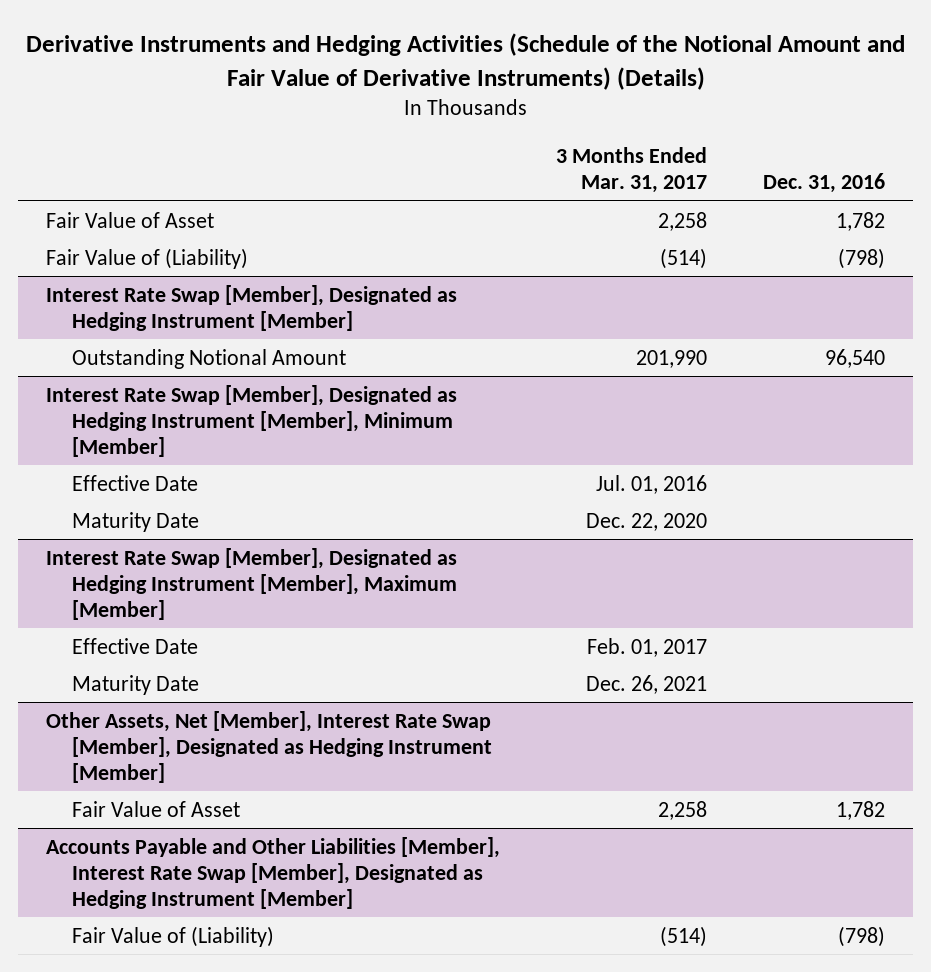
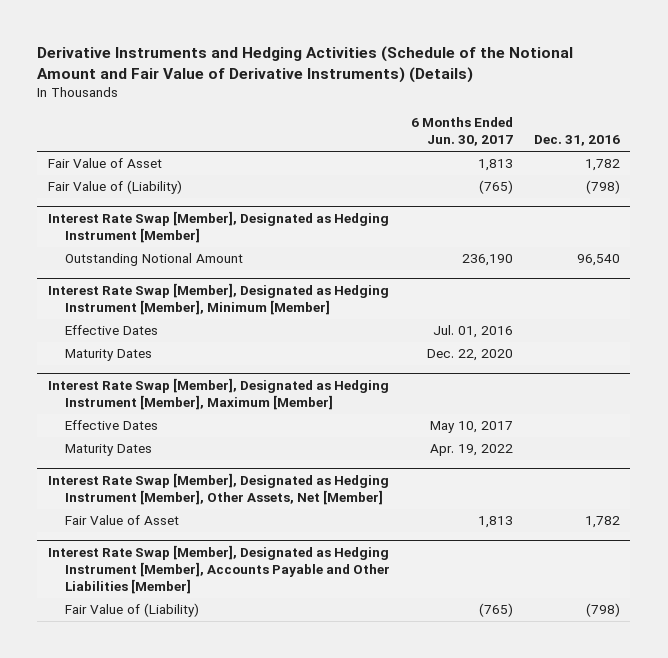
- | 3 Months Ended Mar. 31, 2017 | Dec. 31, 2016
+ | 6 Months Ended Jun. 30, 2017 | Dec. 31, 2016
@ Interest Rate Swap [Member], Designated as Hedging Instrument [Member], Minimum [Member]
- Effective Date | Jul. 01, 2016 |
- Maturity Date | Dec. 22, 2020 |
+ Effective Dates | Jul. 01, 2016 |
+ Maturity Dates | Dec. 22, 2020 |
@ Interest Rate Swap [Member], Designated as Hedging Instrument [Member], Maximum [Member]
- Effective Date | Feb. 01, 2017 |
- Maturity Date | Dec. 26, 2021 |
- Other Assets, Net [Member], Interest Rate Swap [Member], Designated as Hedging Instrument [Member]
@ Interest Rate Swap [Member], Designated as Hedging Instrument [Member], Maximum [Member]
+ Effective Dates | May 10, 2017 |
+ Maturity Dates | Apr. 19, 2022 |
+ Interest Rate Swap [Member], Designated as Hedging Instrument [Member], Other Assets, Net [Member]
- Accounts Payable and Other Liabilities [Member], Interest Rate Swap [Member], Designated as Hedging Instrument [Member]
+ Interest Rate Swap [Member], Designated as Hedging Instrument [Member], Accounts Payable and Other Liabilities [Member]

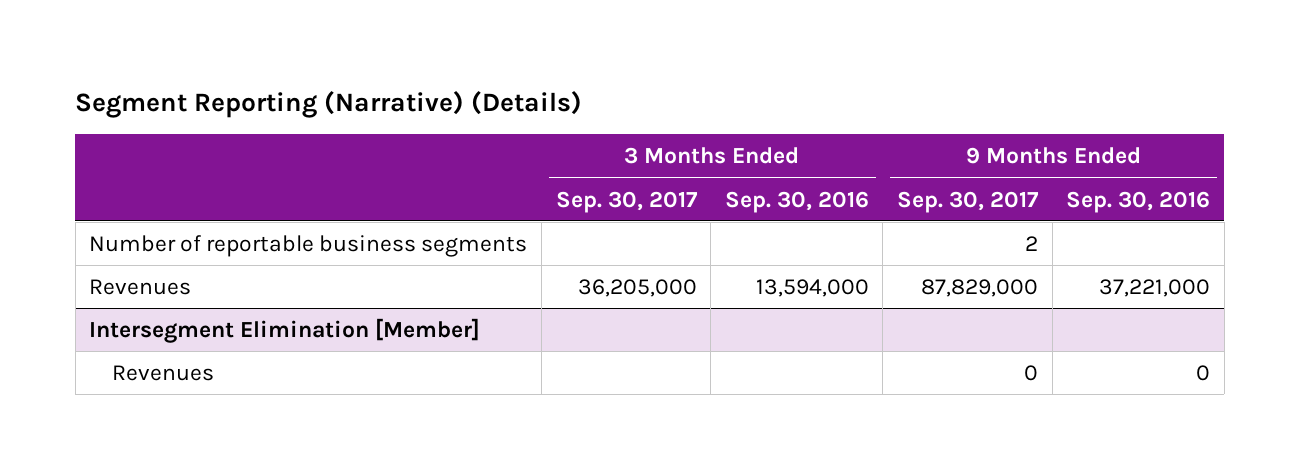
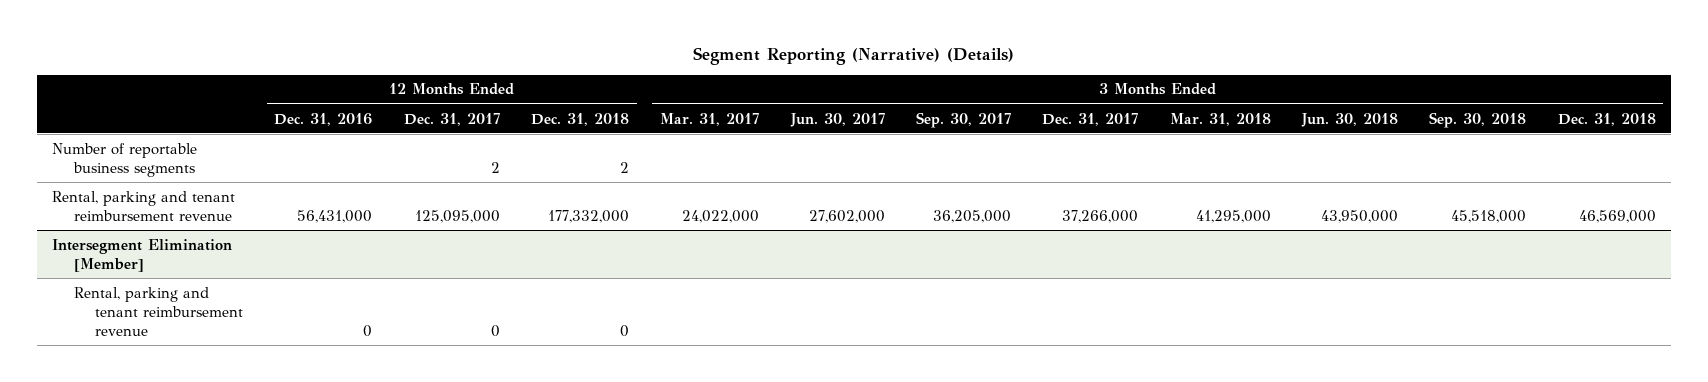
- | 3 Months Ended Sep. 30, 2017 | 3 Months Ended Sep. 30, 2016 | 9 Months Ended Sep. 30, 2017 | 9 Months Ended Sep. 30, 2016
+ | 12 Months Ended Dec. 31, 2016 | 12 Months Ended Dec. 31, 2017 | 12 Months Ended Dec. 31, 2018 | 3 Months Ended Mar. 31, 2017 | 3 Months Ended Jun. 30, 2017 | 3 Months Ended Sep. 30, 2017 | 3 Months Ended Dec. 31, 2017 | 3 Months Ended Mar. 31, 2018 | 3 Months Ended Jun. 30, 2018 | 3 Months Ended Sep. 30, 2018 | 3 Months Ended Dec. 31, 2018
- Revenues | 36,205,000 | 13,594,000 | 87,829,000 | 37,221,000
+ Rental, parking and tenant reimbursement revenue | 56,431,000 | 125,095,000 | 177,332,000 | 24,022,000 | 27,602,000 | 36,205,000 | 37,266,000 | 41,295,000 | 43,950,000 | 45,518,000 | 46,569,000
@ Intersegment Elimination [Member]
- Revenues | | | 0 | 0
+ Rental, parking and tenant reimbursement revenue | 0 | 0 | 0 | | | | | | | |

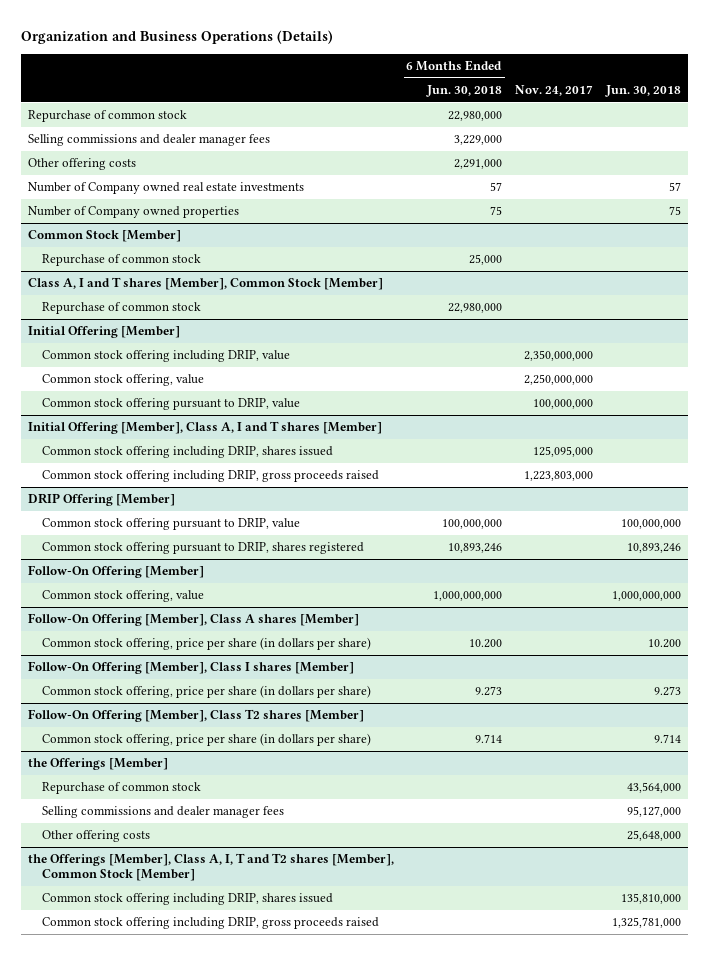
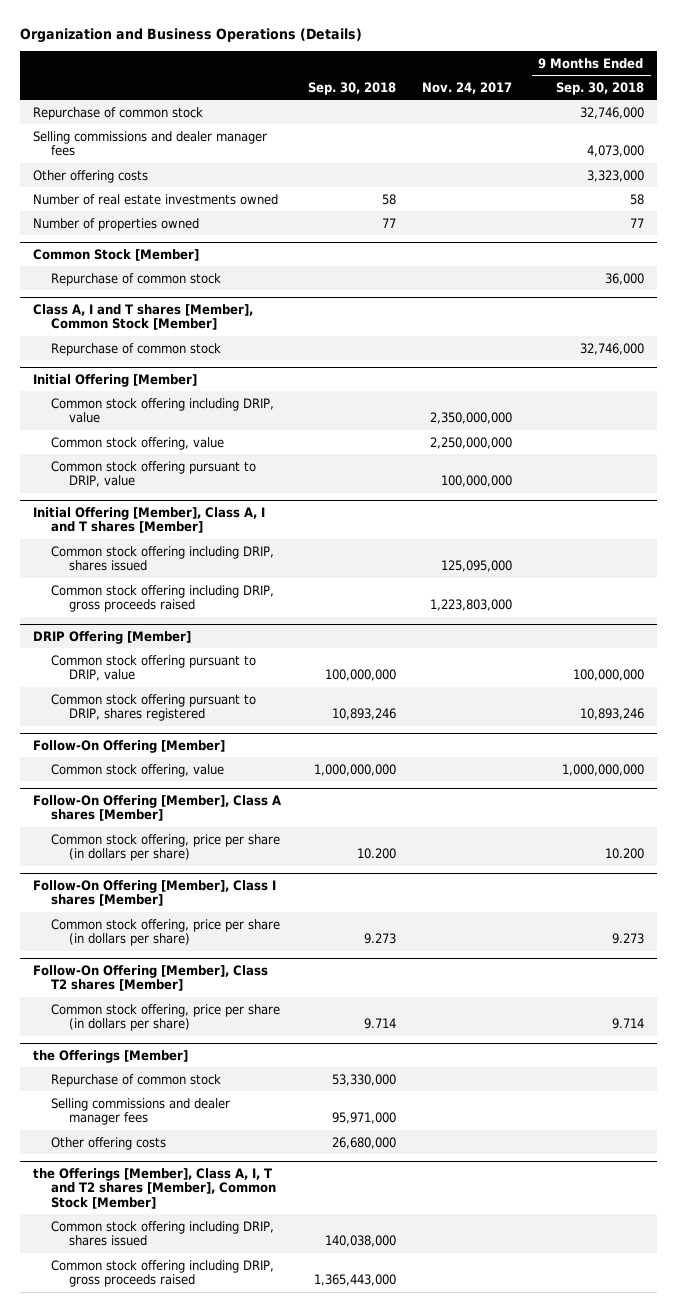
- | 6 Months Ended Jun. 30, 2018 | Nov. 24, 2017 | Jun. 30, 2018
+ | Sep. 30, 2018 | Nov. 24, 2017 | 9 Months Ended Sep. 30, 2018
- Number of Company owned real estate investments | 57 | | 57
- Number of Company owned properties | 75 | | 75
+ Number of real estate investments owned | 58 | | 58
+ Number of properties owned | 77 | | 77

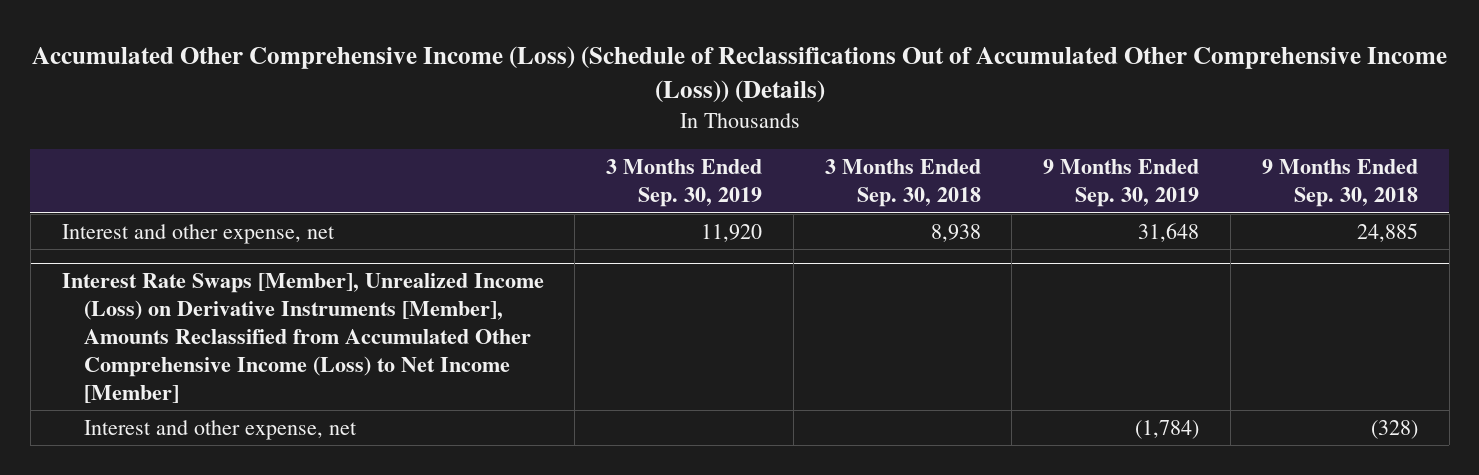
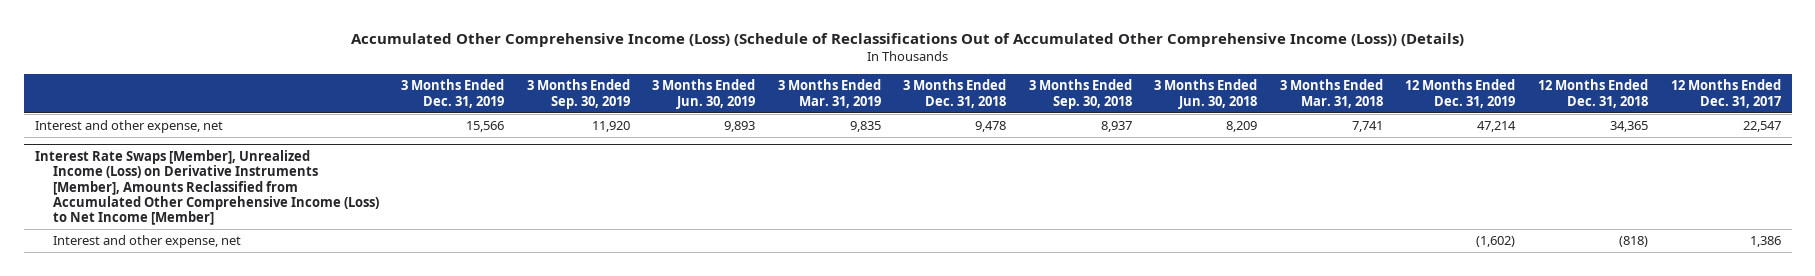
- | 3 Months Ended Sep. 30, 2019 | 3 Months Ended Sep. 30, 2018 | 9 Months Ended Sep. 30, 2019 | 9 Months Ended Sep. 30, 2018
+ | 3 Months Ended Dec. 31, 2019 | 3 Months Ended Sep. 30, 2019 | 3 Months Ended Jun. 30, 2019 | 3 Months Ended Mar. 31, 2019 | 3 Months Ended Dec. 31, 2018 | 3 Months Ended Sep. 30, 2018 | 3 Months Ended Jun. 30, 2018 | 3 Months Ended Mar. 31, 2018 | 12 Months Ended Dec. 31, 2019 | 12 Months Ended Dec. 31, 2018 | 12 Months Ended Dec. 31, 2017
- Interest and other expense, net | 11,920 | 8,938 | 31,648 | 24,885
+ Interest and other expense, net | 15,566 | 11,920 | 9,893 | 9,835 | 9,478 | 8,937 | 8,209 | 7,741 | 47,214 | 34,365 | 22,547

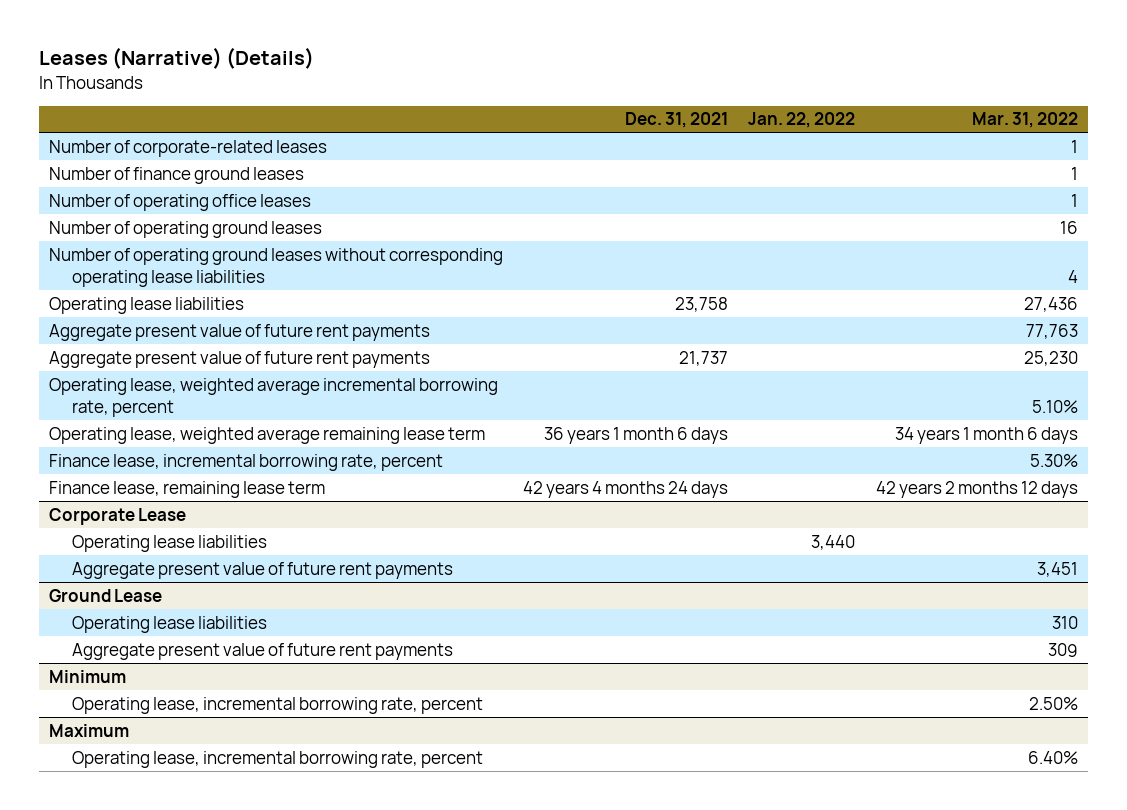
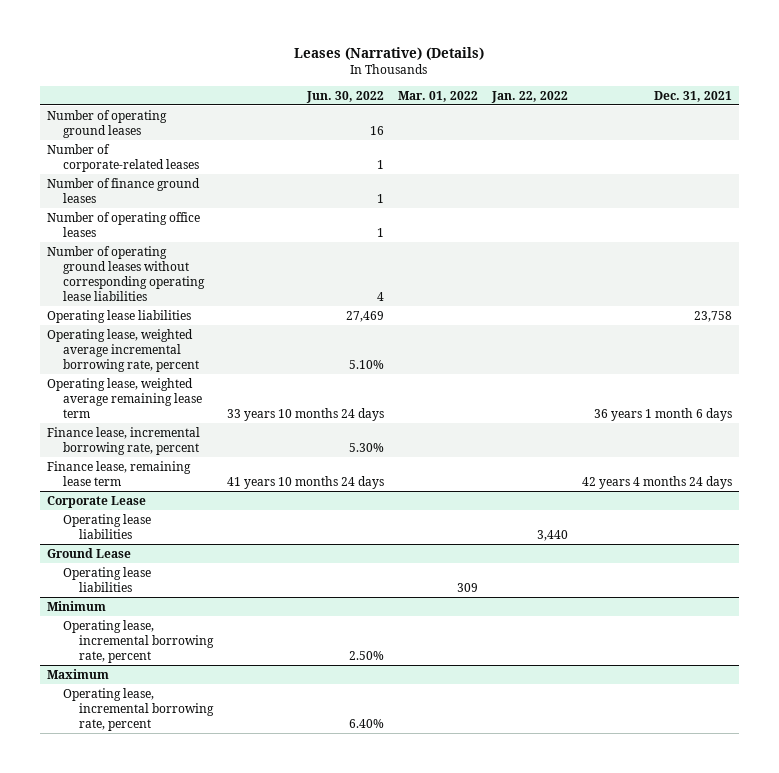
- | Dec. 31, 2021 | Jan. 22, 2022 | Mar. 31, 2022
+ | Jun. 30, 2022 | Mar. 01, 2022 | Jan. 22, 2022 | Dec. 31, 2021
moved up: Number of operating ground leases | 16 | | |
- Aggregate present value of future rent payments | | | 77,763
- Aggregate present value of future rent payments | 21,737 | | 25,230
@ Corporate Lease
- Aggregate present value of future rent payments | | | 3,451
@ Ground Lease
- Aggregate present value of future rent payments | | | 309

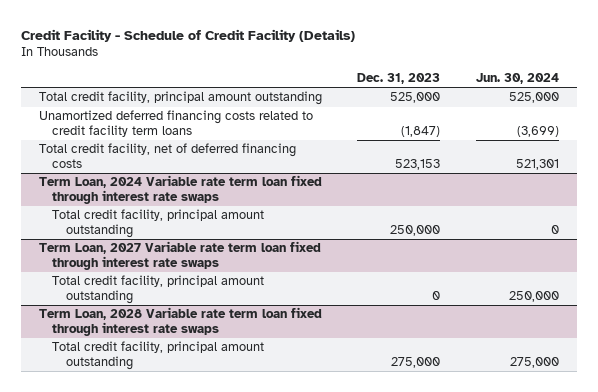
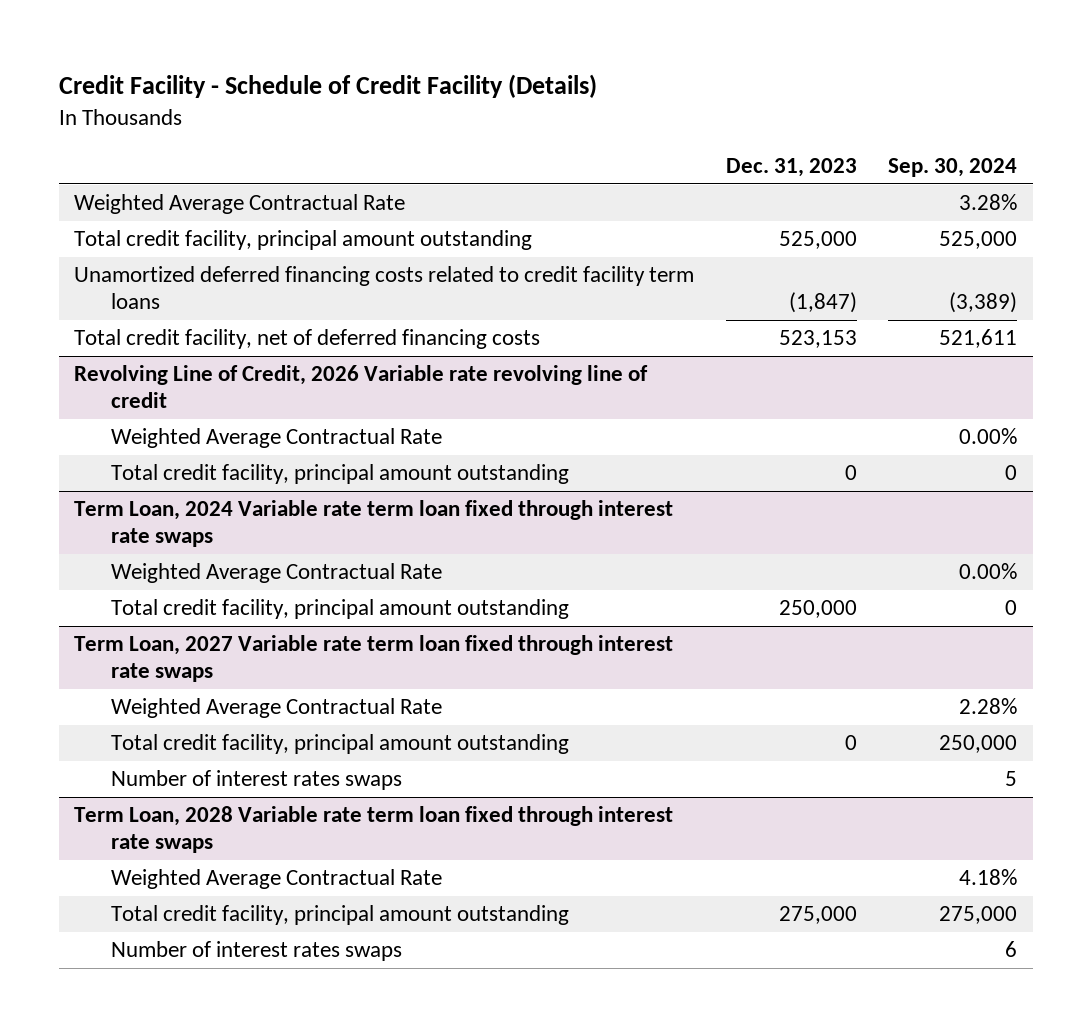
- | Dec. 31, 2023 | Jun. 30, 2024
+ | Dec. 31, 2023 | Sep. 30, 2024
+ Weighted Average Contractual Rate | | 3.28%
+ Revolving Line of Credit, 2026 Variable rate revolving line of credit
+ Weighted Average Contractual Rate | | 0.00%
+ Total credit facility, principal amount outstanding | 0 | 0
@ Term Loan, 2024 Variable rate term loan fixed through interest rate swaps
+ Weighted Average Contractual Rate | | 0.00%
@ Term Loan, 2027 Variable rate term loan fixed through interest rate swaps
+ Weighted Average Contractual Rate | | 2.28%
+ Number of interest rates swaps | | 5
@ Term Loan, 2028 Variable rate term loan fixed through interest rate swaps
+ Weighted Average Contractual Rate | | 4.18%
+ Number of interest rates swaps | | 6

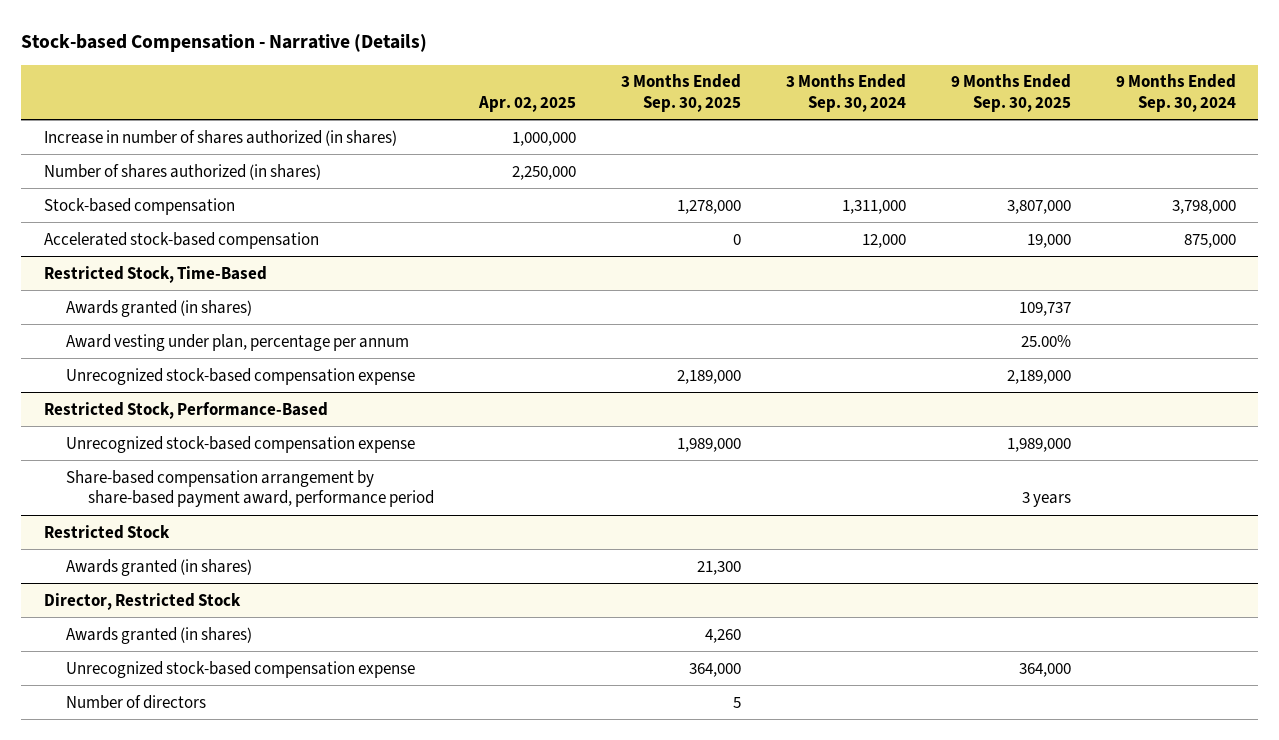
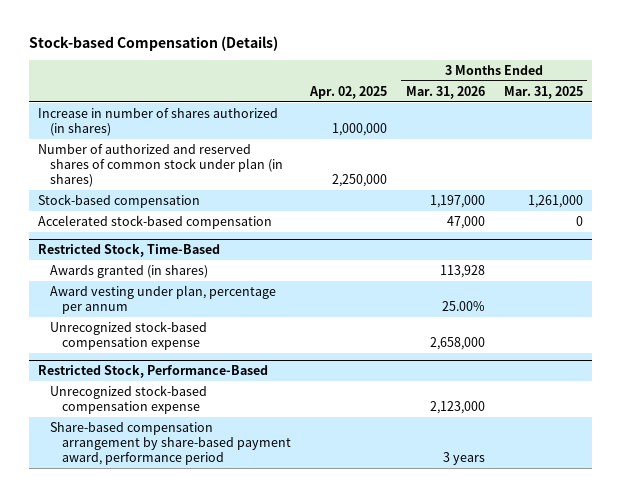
- Stock-based Compensation - Narrative (Details)
+ Stock-based Compensation (Details)
- | Apr. 02, 2025 | 3 Months Ended Sep. 30, 2025 | 3 Months Ended Sep. 30, 2024 | 9 Months Ended Sep. 30, 2025 | 9 Months Ended Sep. 30, 2024
+ | Apr. 02, 2025 | 3 Months Ended Mar. 31, 2026 | 3 Months Ended Mar. 31, 2025
- Number of shares authorized (in shares) | 2,250,000 | | | |
+ Number of authorized and reserved shares of common stock under plan (in shares) | 2,250,000 | |
- Restricted Stock
- Awards granted (in shares) | | 21,300 | | |
- Director, Restricted Stock
- Awards granted (in shares) | | 4,260 | | |
- Unrecognized stock-based compensation expense | | 364,000 | | 364,000 |
- Number of directors | | 5 | | |

